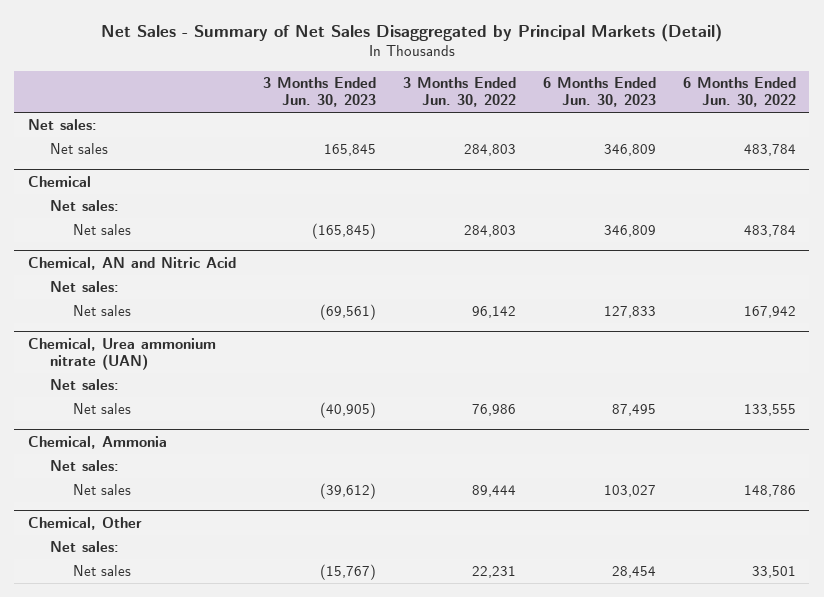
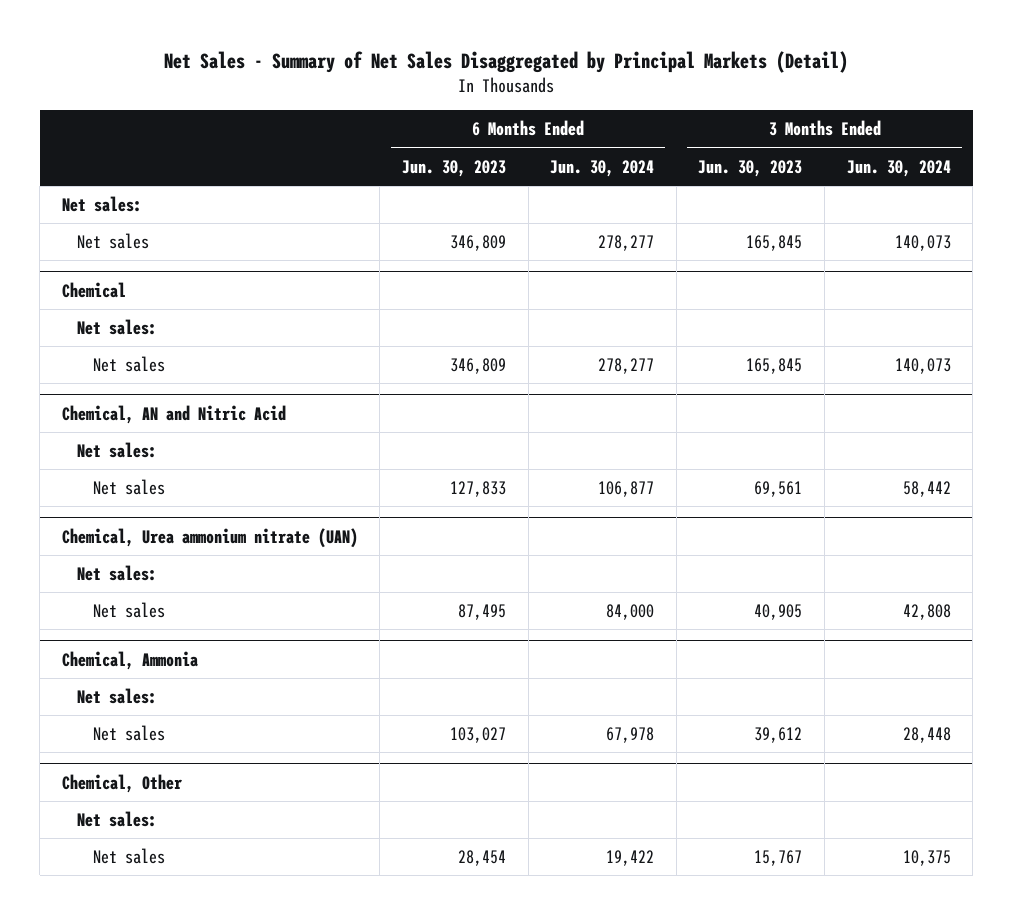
- | 3 Months Ended Jun. 30, 2023 | 3 Months Ended Jun. 30, 2022 | 6 Months Ended Jun. 30, 2023 | 6 Months Ended Jun. 30, 2022
+ | 6 Months Ended Jun. 30, 2023 | 6 Months Ended Jun. 30, 2024 | 3 Months Ended Jun. 30, 2023 | 3 Months Ended Jun. 30, 2024
@ Chemical
- Net sales | (165,845) | 284,803 | 346,809 | 483,784
+ Net sales | 346,809 | 278,277 | 165,845 | 140,073
@ Chemical, AN and Nitric Acid
- Net sales | (69,561) | 96,142 | 127,833 | 167,942
+ Net sales | 127,833 | 106,877 | 69,561 | 58,442
@ Chemical, Urea ammonium nitrate (UAN)
- Net sales | (40,905) | 76,986 | 87,495 | 133,555
+ Net sales | 87,495 | 84,000 | 40,905 | 42,808
@ Chemical, Ammonia
- Net sales | (39,612) | 89,444 | 103,027 | 148,786
+ Net sales | 103,027 | 67,978 | 39,612 | 28,448
@ Chemical, Other
- Net sales | (15,767) | 22,231 | 28,454 | 33,501
+ Net sales | 28,454 | 19,422 | 15,767 | 10,375

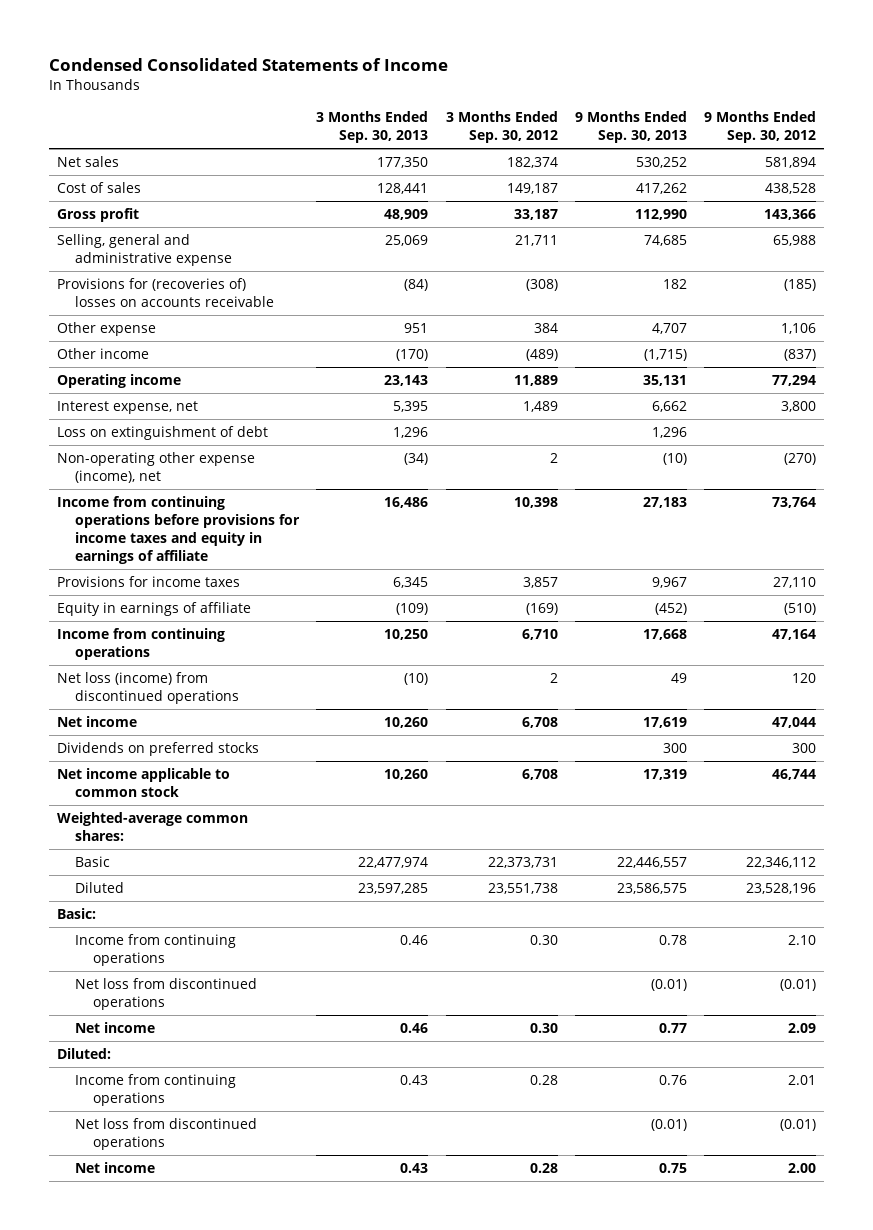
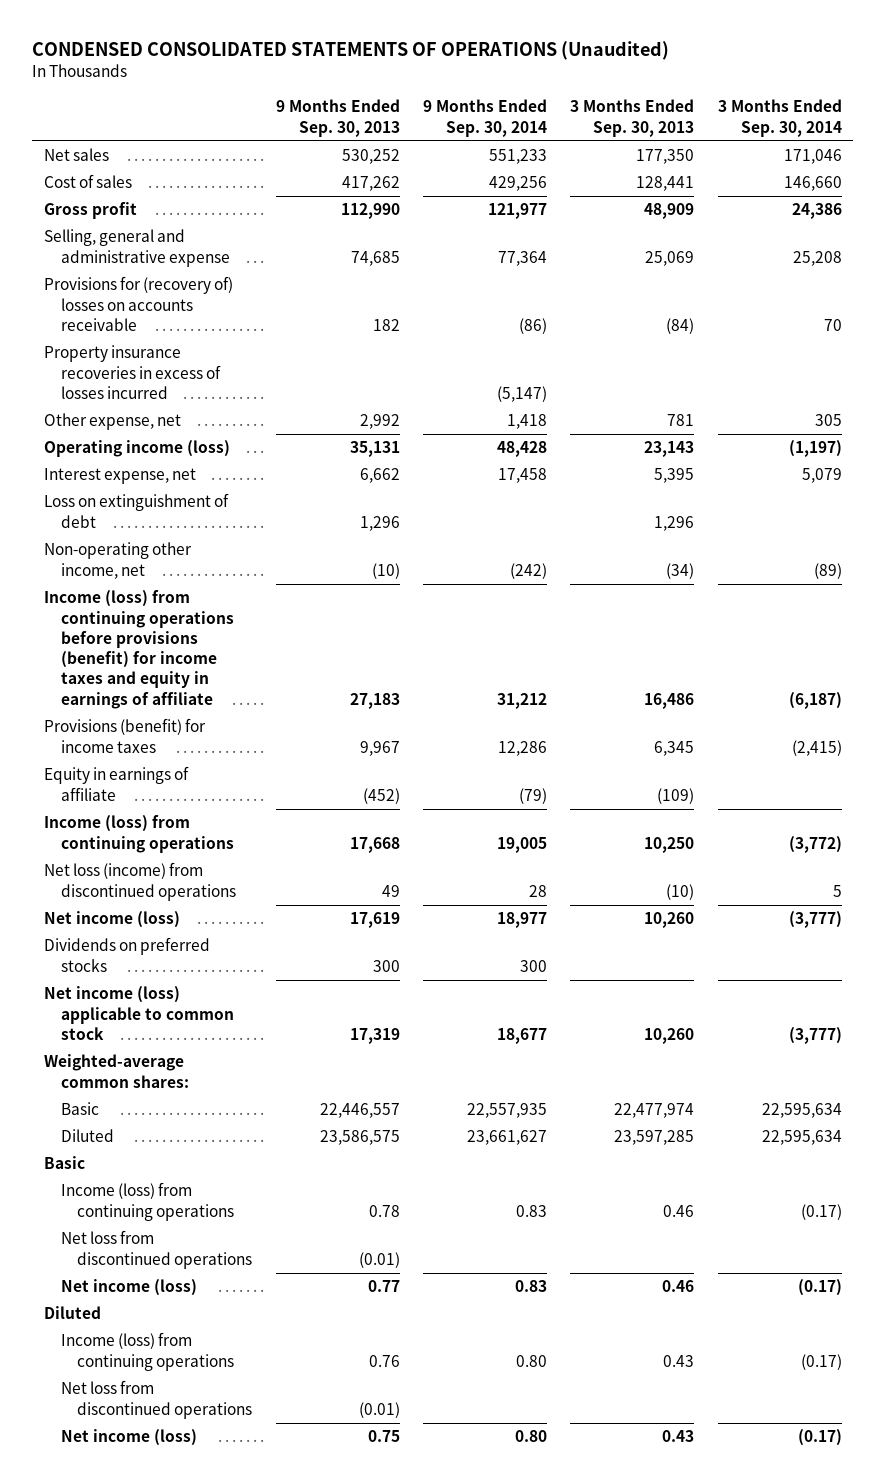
- Condensed Consolidated Statements of Income
+ CONDENSED CONSOLIDATED STATEMENTS OF OPERATIONS (Unaudited)
- | 3 Months Ended Sep. 30, 2013 | 3 Months Ended Sep. 30, 2012 | 9 Months Ended Sep. 30, 2013 | 9 Months Ended Sep. 30, 2012
+ | 9 Months Ended Sep. 30, 2013 | 9 Months Ended Sep. 30, 2014 | 3 Months Ended Sep. 30, 2013 | 3 Months Ended Sep. 30, 2014
- Provisions for (recoveries of) losses on accounts receivable | (84) | (308) | 182 | (185)
- Other expense | 951 | 384 | 4,707 | 1,106
- Other income | (170) | (489) | (1,715) | (837)
- Operating income | 23,143 | 11,889 | 35,131 | 77,294
+ Provisions for (recovery of) losses on accounts receivable | 182 | (86) | (84) | 70
+ Property insurance recoveries in excess of losses incurred | | (5,147) | |
+ Other expense, net | 2,992 | 1,418 | 781 | 305
+ Operating income (loss) | 35,131 | 48,428 | 23,143 | (1,197)
- Non-operating other expense (income), net | (34) | 2 | (10) | (270)
- Income from continuing operations before provisions for income taxes and equity in earnings of affiliate | 16,486 | 10,398 | 27,183 | 73,764
- Provisions for income taxes | 6,345 | 3,857 | 9,967 | 27,110
+ Non-operating other income, net | (10) | (242) | (34) | (89)
+ Income (loss) from continuing operations before provisions (benefit) for income taxes and equity in earnings of affiliate | 27,183 | 31,212 | 16,486 | (6,187)
+ Provisions (benefit) for income taxes | 9,967 | 12,286 | 6,345 | (2,415)
- Income from continuing operations | 10,250 | 6,710 | 17,668 | 47,164
+ Income (loss) from continuing operations | 17,668 | 19,005 | 10,250 | (3,772)
- Net income | 10,260 | 6,708 | 17,619 | 47,044
+ Net income (loss) | 17,619 | 18,977 | 10,260 | (3,777)
- Net income applicable to common stock | 10,260 | 6,708 | 17,319 | 46,744
+ Net income (loss) applicable to common stock | 17,319 | 18,677 | 10,260 | (3,777)
- Basic:
- Income from continuing operations | 0.46 | 0.30 | 0.78 | 2.10
+ Basic
+ Income (loss) from continuing operations | 0.78 | 0.83 | 0.46 | (0.17)
- Net income | 0.46 | 0.30 | 0.77 | 2.09
- Diluted:
- Income from continuing operations | 0.43 | 0.28 | 0.76 | 2.01
+ Net income (loss) | 0.77 | 0.83 | 0.46 | (0.17)
+ Diluted
+ Income (loss) from continuing operations | 0.76 | 0.80 | 0.43 | (0.17)
- Net income | 0.43 | 0.28 | 0.75 | 2.00
+ Net income (loss) | 0.75 | 0.80 | 0.43 | (0.17)

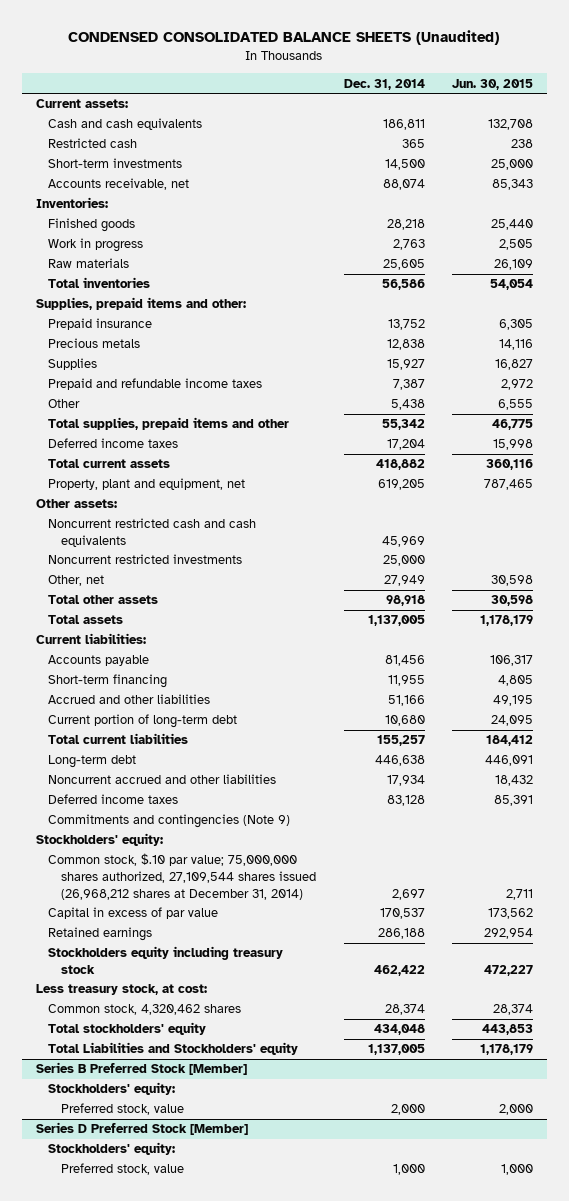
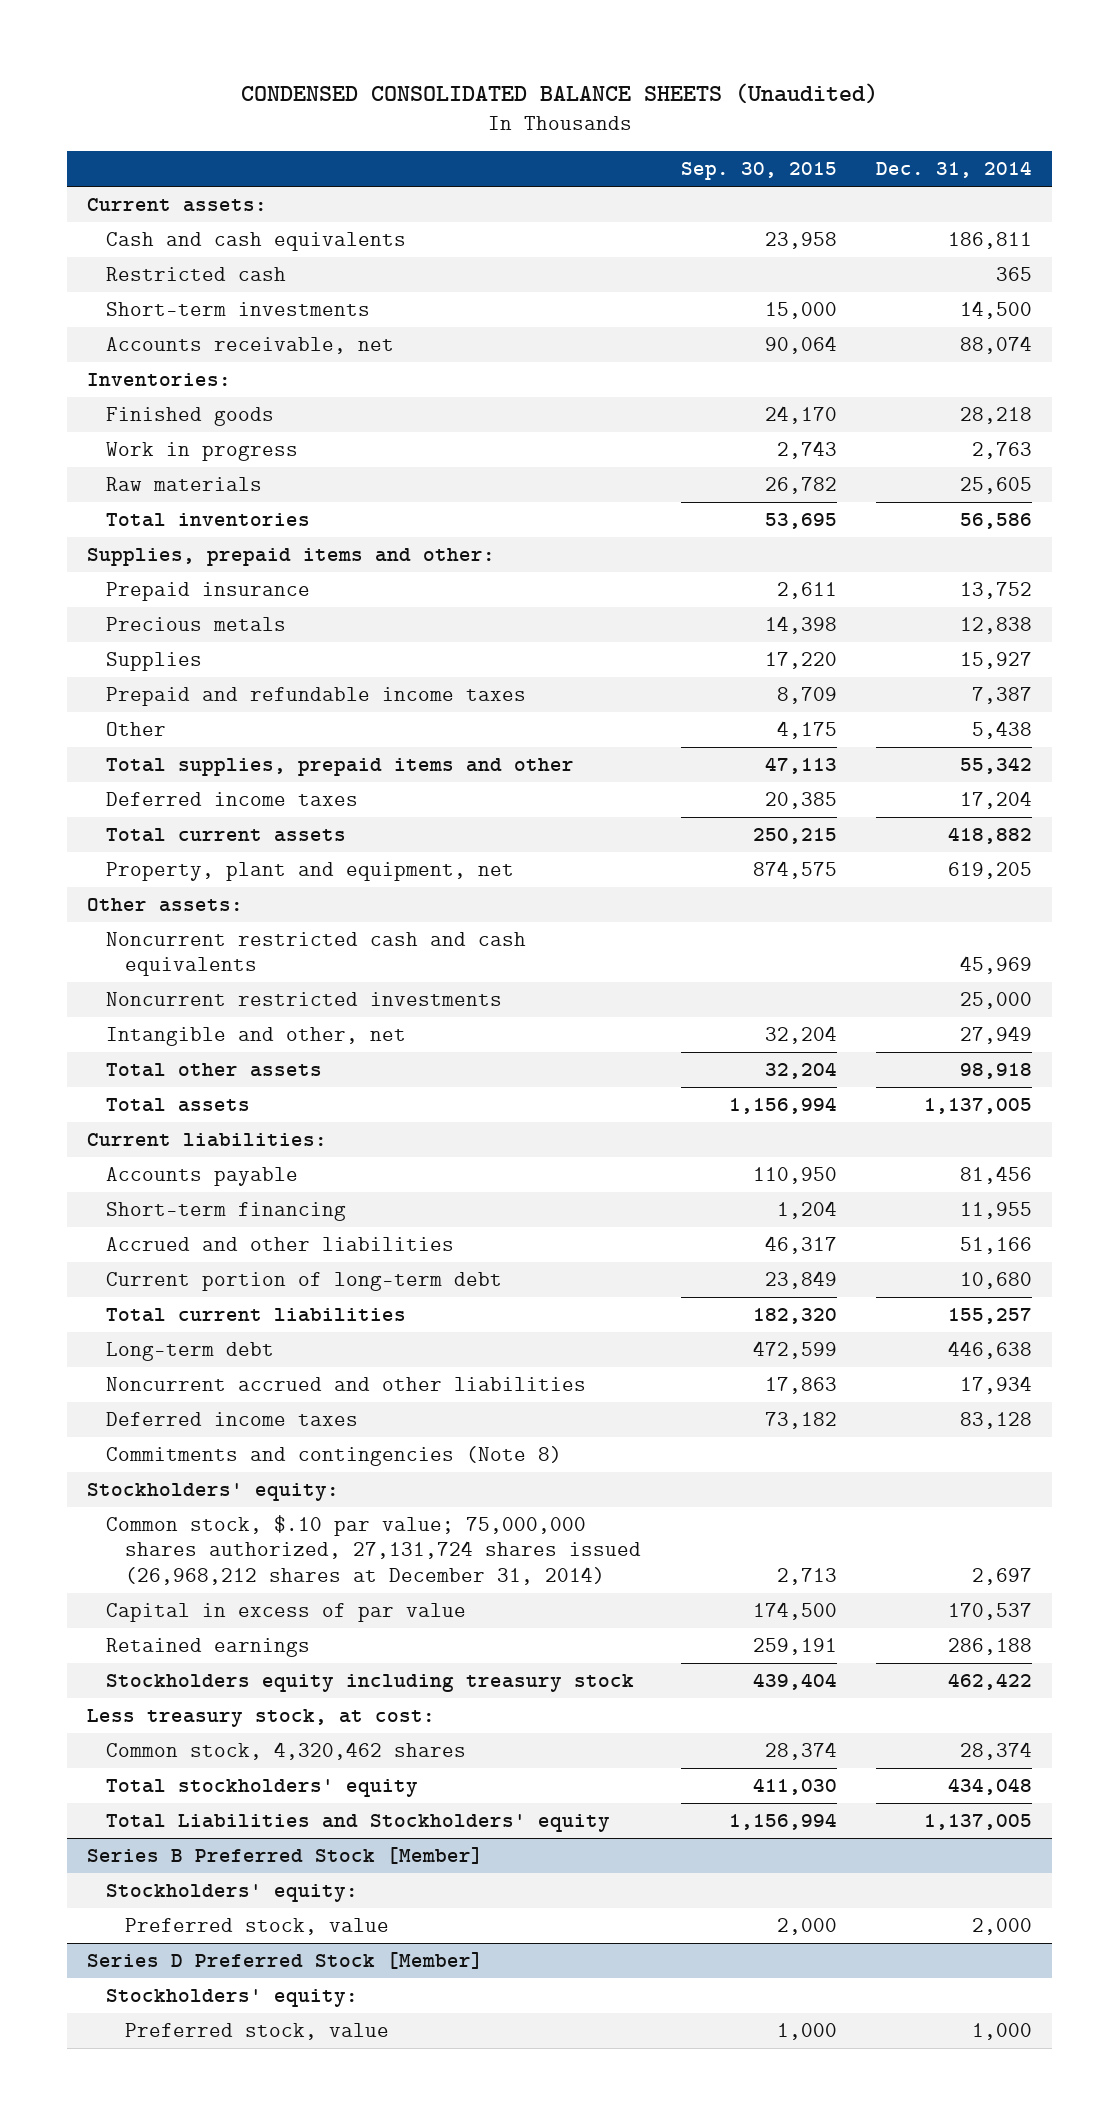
- | Dec. 31, 2014 | Jun. 30, 2015
+ | Sep. 30, 2015 | Dec. 31, 2014
- Other, net | 27,949 | 30,598
+ Intangible and other, net | 32,204 | 27,949
- Commitments and contingencies (Note 9)
+ Commitments and contingencies (Note 8)
- Common stock, $.10 par value; 75,000,000 shares authorized, 27,109,544 shares issued (26,968,212 shares at December 31, 2014) | 2,697 | 2,711
+ Common stock, $.10 par value; 75,000,000 shares authorized, 27,131,724 shares issued (26,968,212 shares at December 31, 2014) | 2,713 | 2,697

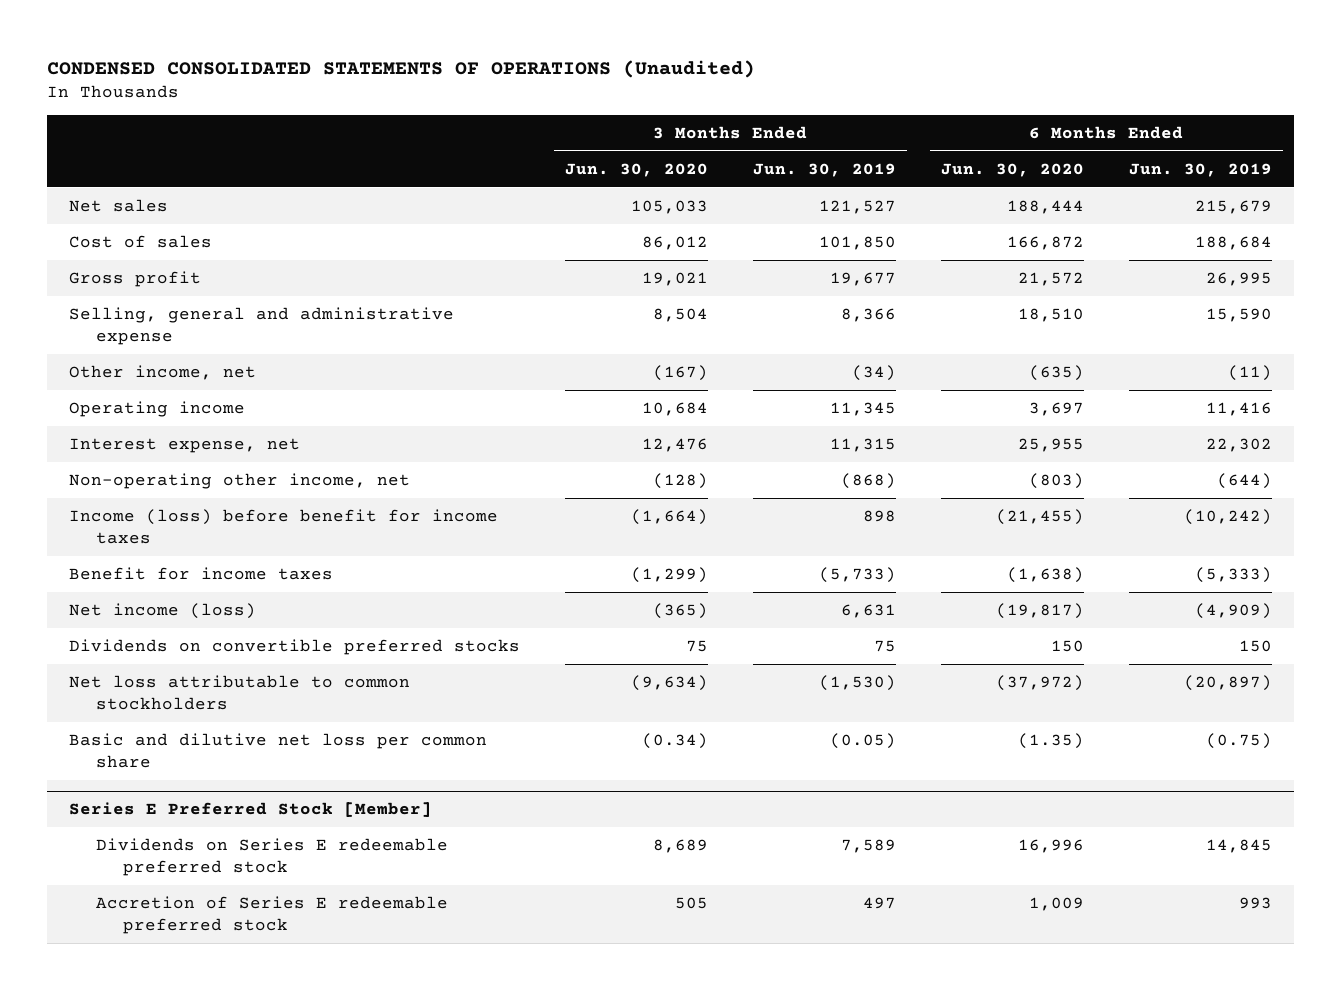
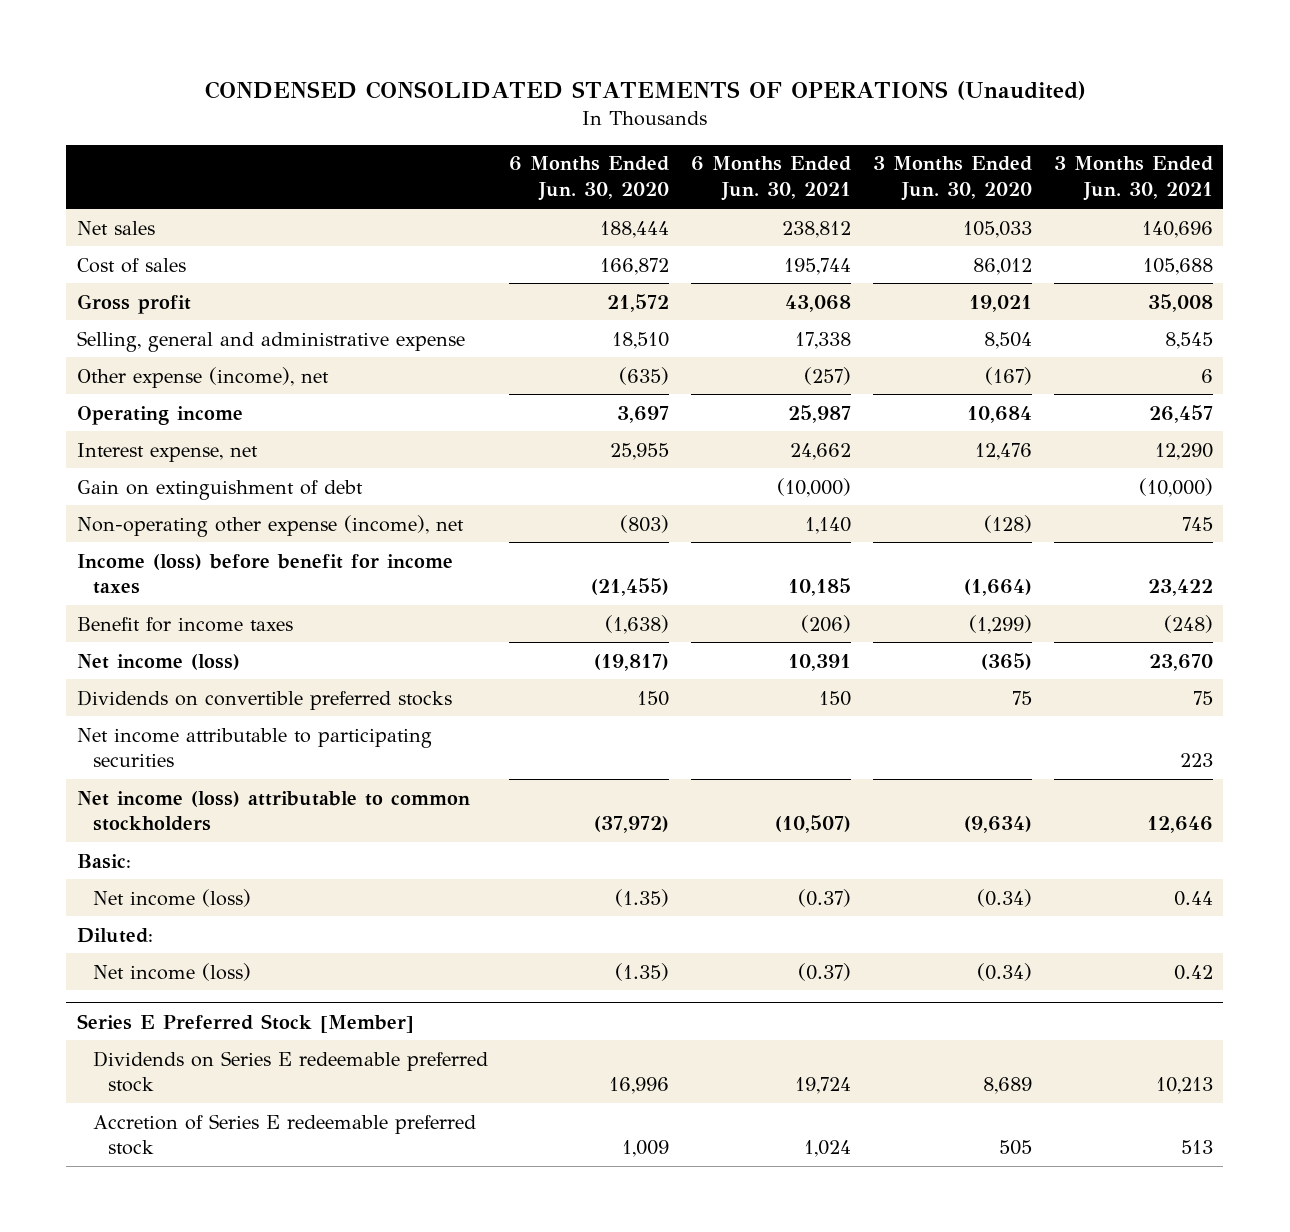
- | 3 Months Ended Jun. 30, 2020 | 3 Months Ended Jun. 30, 2019 | 6 Months Ended Jun. 30, 2020 | 6 Months Ended Jun. 30, 2019
+ | 6 Months Ended Jun. 30, 2020 | 6 Months Ended Jun. 30, 2021 | 3 Months Ended Jun. 30, 2020 | 3 Months Ended Jun. 30, 2021
- Other income, net | (167) | (34) | (635) | (11)
+ Other expense (income), net | (635) | (257) | (167) | 6
- Non-operating other income, net | (128) | (868) | (803) | (644)
+ Gain on extinguishment of debt | | (10,000) | | (10,000)
+ Non-operating other expense (income), net | (803) | 1,140 | (128) | 745
- Net loss attributable to common stockholders | (9,634) | (1,530) | (37,972) | (20,897)
- Basic and dilutive net loss per common share | (0.34) | (0.05) | (1.35) | (0.75)
+ Net income attributable to participating securities | | | | 223
+ Net income (loss) attributable to common stockholders | (37,972) | (10,507) | (9,634) | 12,646
+ Basic:
+ Net income (loss) | (1.35) | (0.37) | (0.34) | 0.44
+ Diluted:
+ Net income (loss) | (1.35) | (0.37) | (0.34) | 0.42

